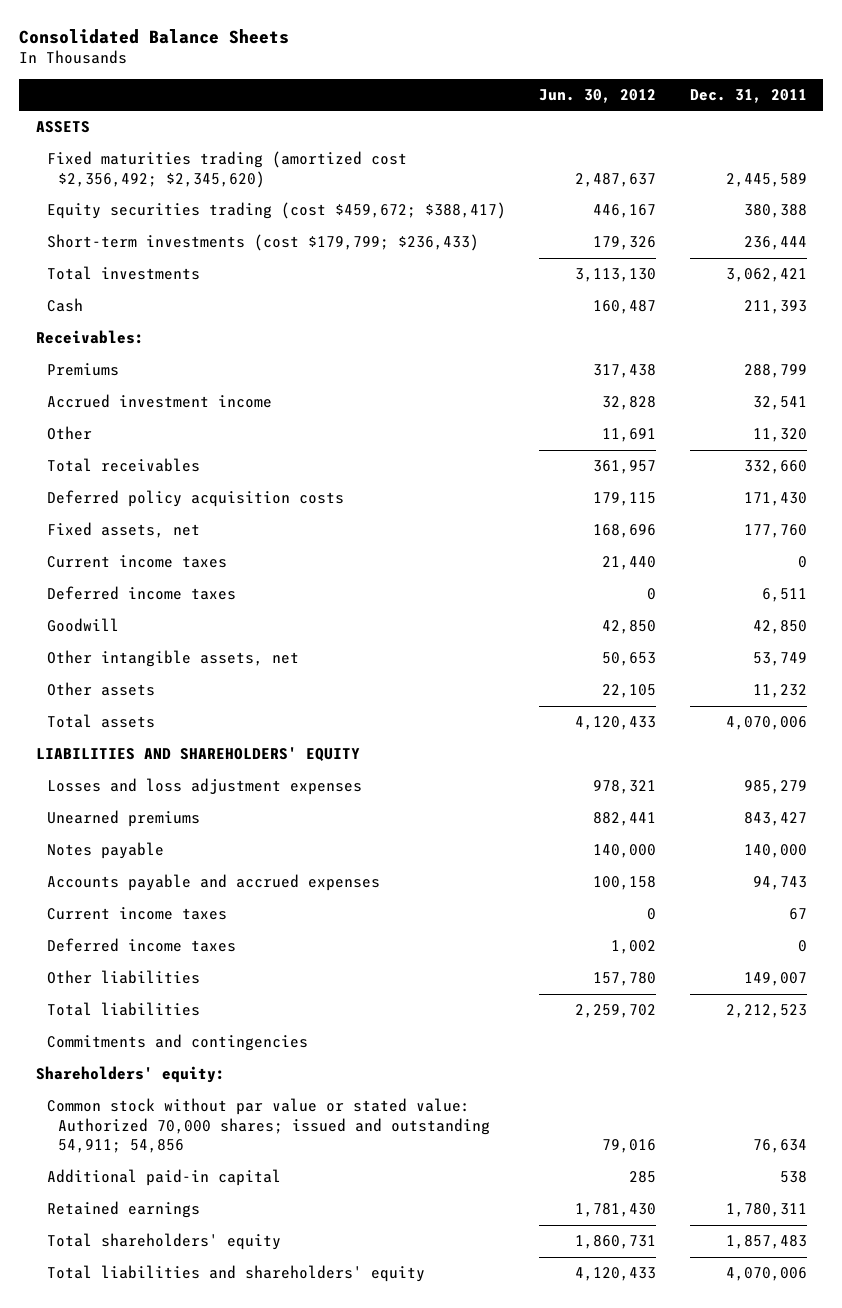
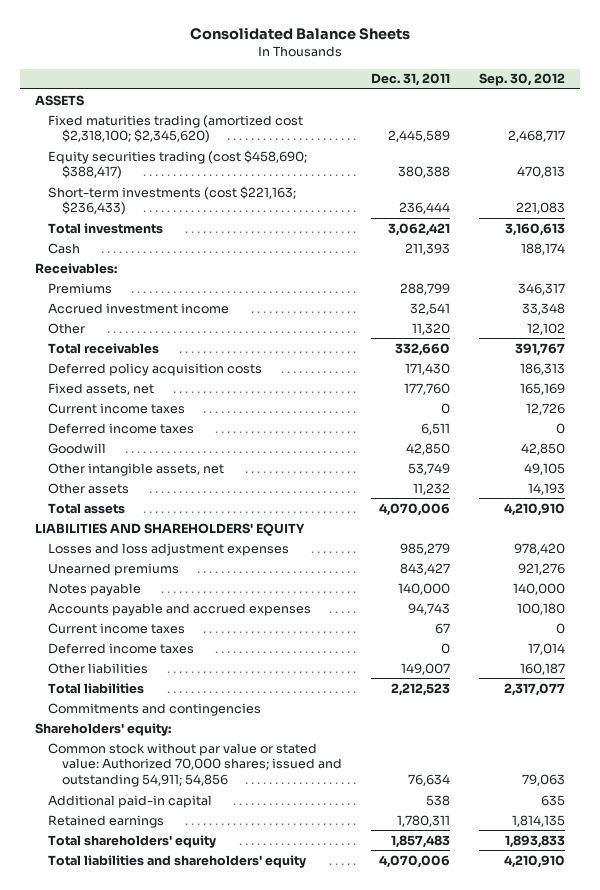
- | Jun. 30, 2012 | Dec. 31, 2011
+ | Dec. 31, 2011 | Sep. 30, 2012
- Fixed maturities trading (amortized cost $2,356,492; $2,345,620) | 2,487,637 | 2,445,589
- Equity securities trading (cost $459,672; $388,417) | 446,167 | 380,388
- Short-term investments (cost $179,799; $236,433) | 179,326 | 236,444
+ Fixed maturities trading (amortized cost $2,318,100; $2,345,620) | 2,445,589 | 2,468,717
+ Equity securities trading (cost $458,690; $388,417) | 380,388 | 470,813
+ Short-term investments (cost $221,163; $236,433) | 236,444 | 221,083

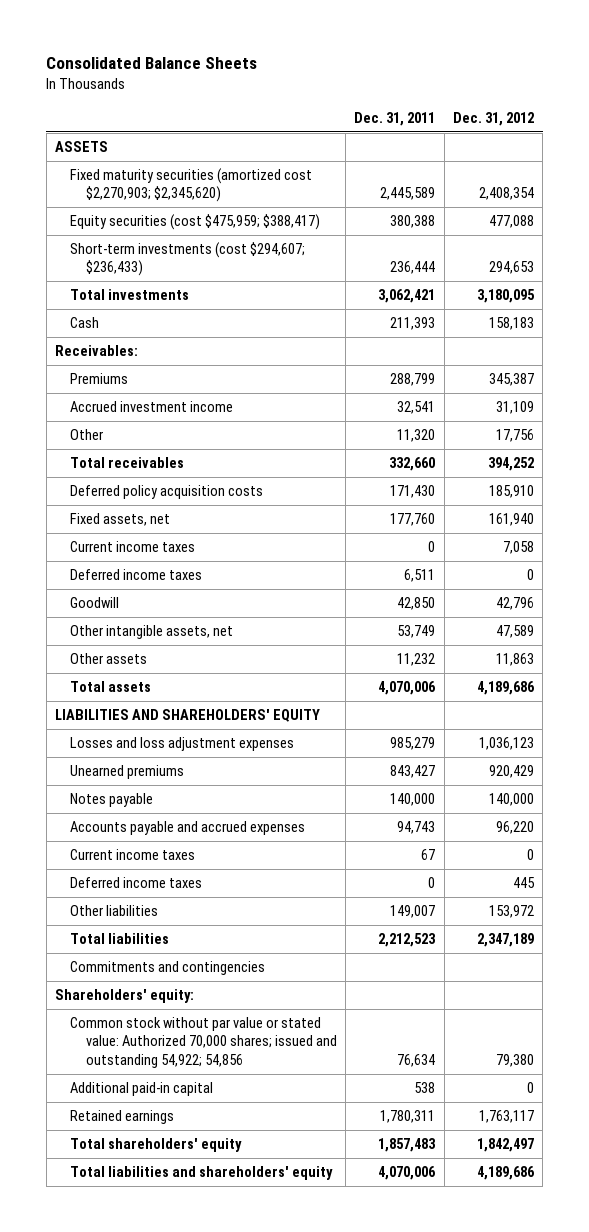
- | Dec. 31, 2011 | Sep. 30, 2012
+ | Dec. 31, 2011 | Dec. 31, 2012
- Fixed maturities trading (amortized cost $2,318,100; $2,345,620) | 2,445,589 | 2,468,717
- Equity securities trading (cost $458,690; $388,417) | 380,388 | 470,813
- Short-term investments (cost $221,163; $236,433) | 236,444 | 221,083
+ Fixed maturity securities (amortized cost $2,270,903; $2,345,620) | 2,445,589 | 2,408,354
+ Equity securities (cost $475,959; $388,417) | 380,388 | 477,088
+ Short-term investments (cost $294,607; $236,433) | 236,444 | 294,653
- Common stock without par value or stated value: Authorized 70,000 shares; issued and outstanding 54,911; 54,856 | 76,634 | 79,063
+ Common stock without par value or stated value: Authorized 70,000 shares; issued and outstanding 54,922; 54,856 | 76,634 | 79,380

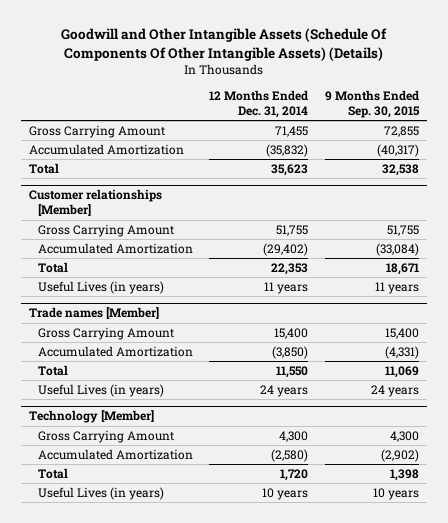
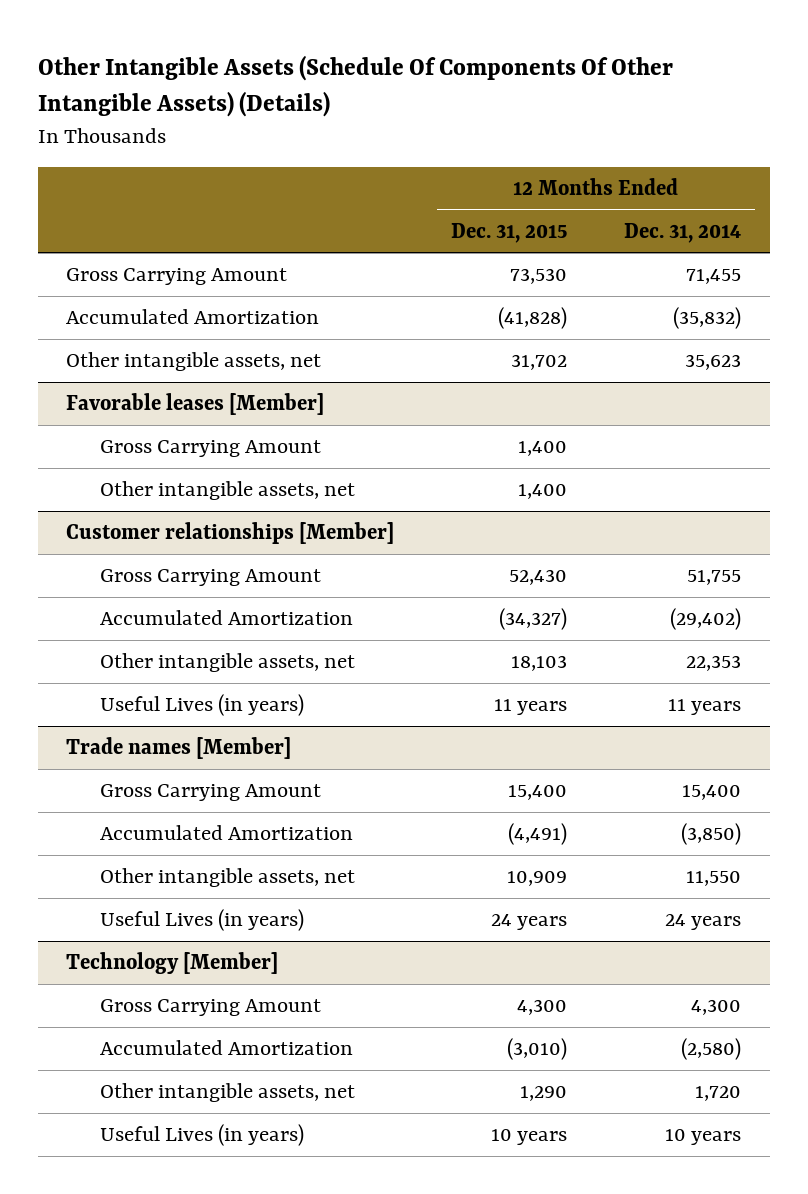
- Goodwill and Other Intangible Assets (Schedule Of Components Of Other Intangible Assets) (Details)
+ Other Intangible Assets (Schedule Of Components Of Other Intangible Assets) (Details)
- | 12 Months Ended Dec. 31, 2014 | 9 Months Ended Sep. 30, 2015
+ | 12 Months Ended Dec. 31, 2015 | 12 Months Ended Dec. 31, 2014
- Total | 35,623 | 32,538
+ Other intangible assets, net | 31,702 | 35,623
+ Favorable leases [Member]
+ Gross Carrying Amount | 1,400 |
+ Other intangible assets, net | 1,400 |
@ Customer relationships [Member]
- Total | 22,353 | 18,671
+ Other intangible assets, net | 18,103 | 22,353
@ Trade names [Member]
- Total | 11,550 | 11,069
+ Other intangible assets, net | 10,909 | 11,550
@ Technology [Member]
- Total | 1,720 | 1,398
+ Other intangible assets, net | 1,290 | 1,720

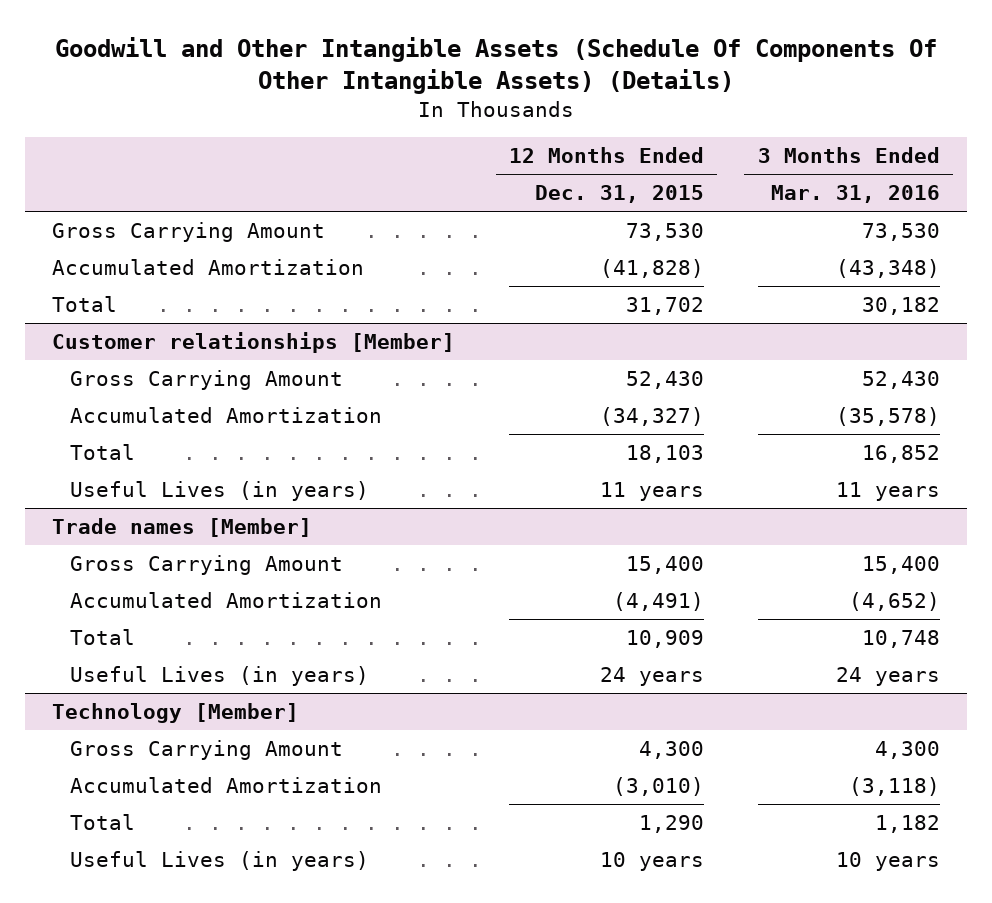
- Other Intangible Assets (Schedule Of Components Of Other Intangible Assets) (Details)
+ Goodwill and Other Intangible Assets (Schedule Of Components Of Other Intangible Assets) (Details)
- | 12 Months Ended Dec. 31, 2015 | 12 Months Ended Dec. 31, 2014
+ | 12 Months Ended Dec. 31, 2015 | 3 Months Ended Mar. 31, 2016
- Other intangible assets, net | 31,702 | 35,623
- Favorable leases [Member]
- Gross Carrying Amount | 1,400 |
- Other intangible assets, net | 1,400 |
+ Total | 31,702 | 30,182
@ Customer relationships [Member]
- Other intangible assets, net | 18,103 | 22,353
+ Total | 18,103 | 16,852
@ Trade names [Member]
- Other intangible assets, net | 10,909 | 11,550
+ Total | 10,909 | 10,748
@ Technology [Member]
- Other intangible assets, net | 1,290 | 1,720
+ Total | 1,290 | 1,182

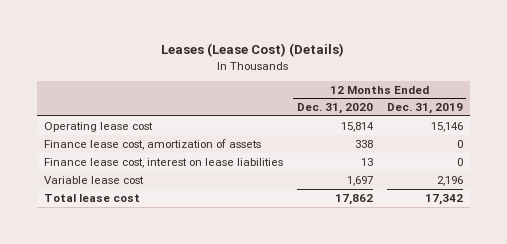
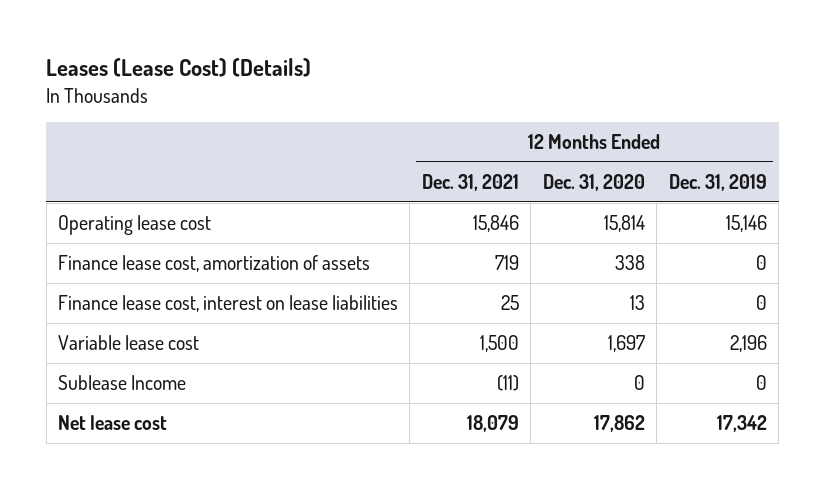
- | 12 Months Ended Dec. 31, 2020 | 12 Months Ended Dec. 31, 2019
+ | 12 Months Ended Dec. 31, 2021 | 12 Months Ended Dec. 31, 2020 | 12 Months Ended Dec. 31, 2019
- Total lease cost | 17,862 | 17,342
+ Sublease Income | (11) | 0 | 0
+ Net lease cost | 18,079 | 17,862 | 17,342

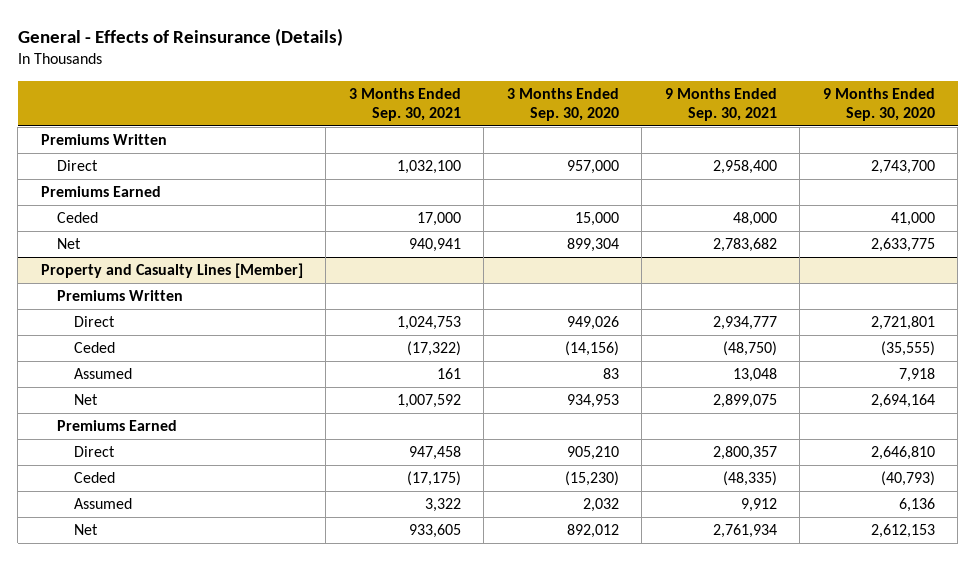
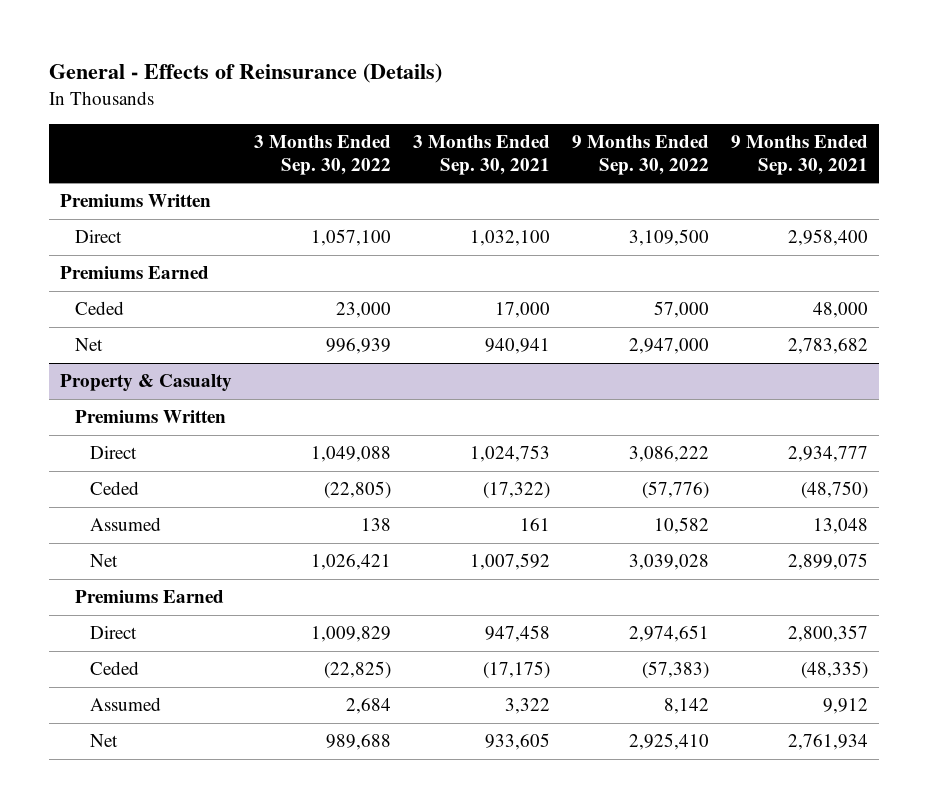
- | 3 Months Ended Sep. 30, 2021 | 3 Months Ended Sep. 30, 2020 | 9 Months Ended Sep. 30, 2021 | 9 Months Ended Sep. 30, 2020
+ | 3 Months Ended Sep. 30, 2022 | 3 Months Ended Sep. 30, 2021 | 9 Months Ended Sep. 30, 2022 | 9 Months Ended Sep. 30, 2021
- Property and Casualty Lines [Member]
+ Property & Casualty

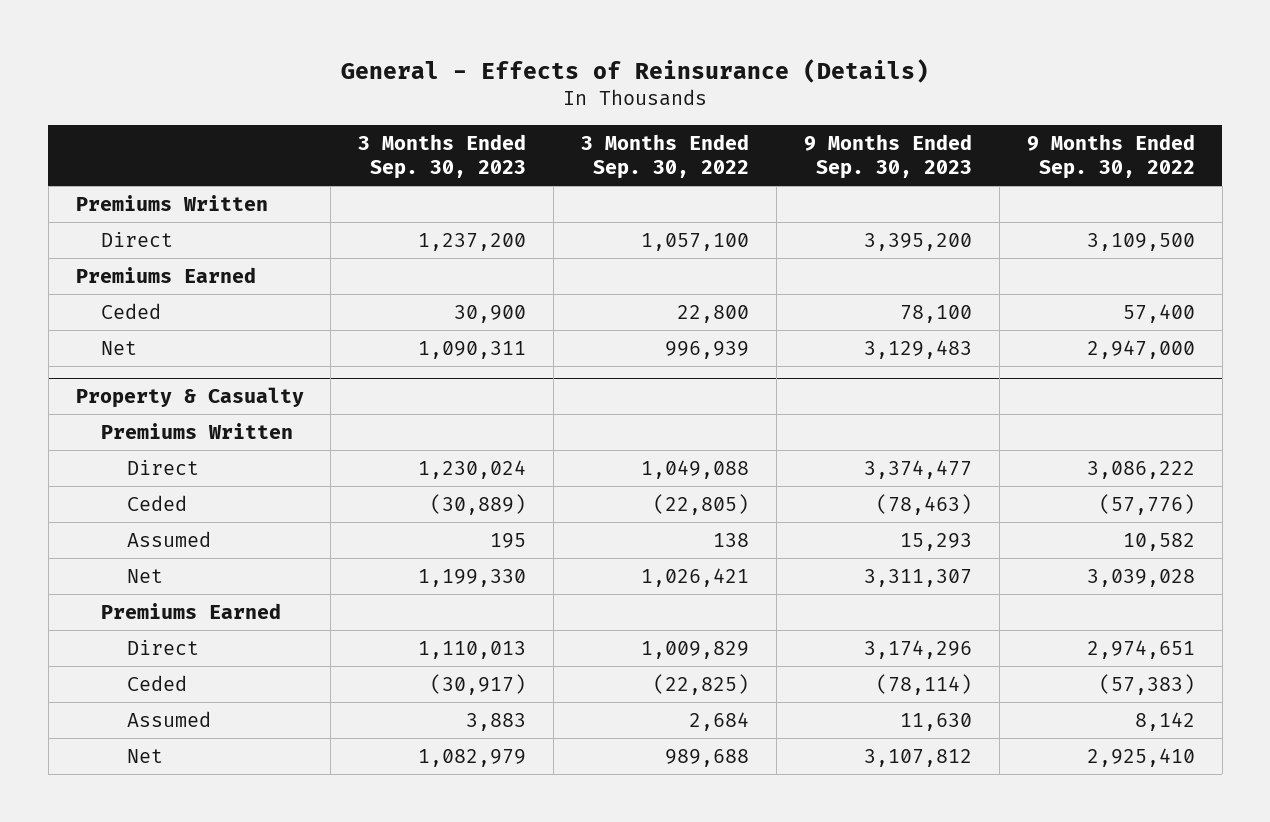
- | 3 Months Ended Sep. 30, 2022 | 3 Months Ended Sep. 30, 2021 | 9 Months Ended Sep. 30, 2022 | 9 Months Ended Sep. 30, 2021
+ | 3 Months Ended Sep. 30, 2023 | 3 Months Ended Sep. 30, 2022 | 9 Months Ended Sep. 30, 2023 | 9 Months Ended Sep. 30, 2022
- Ceded | 23,000 | 17,000 | 57,000 | 48,000
+ Ceded | 30,900 | 22,800 | 78,100 | 57,400

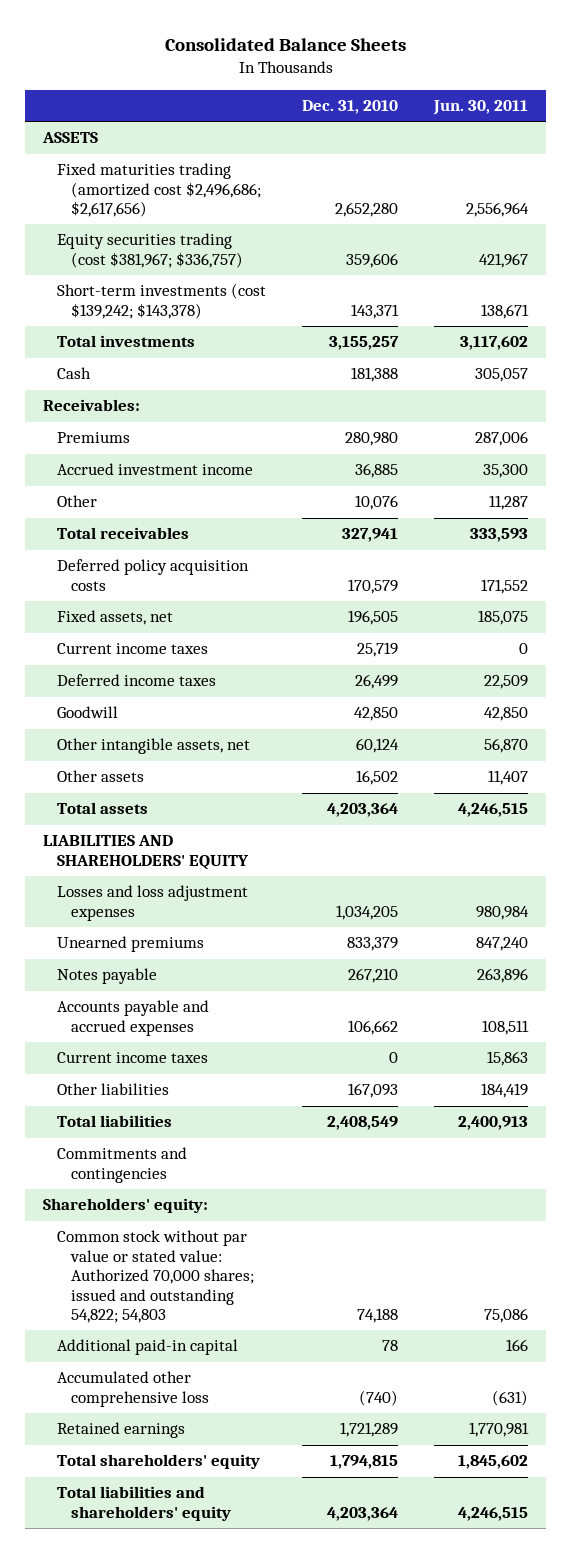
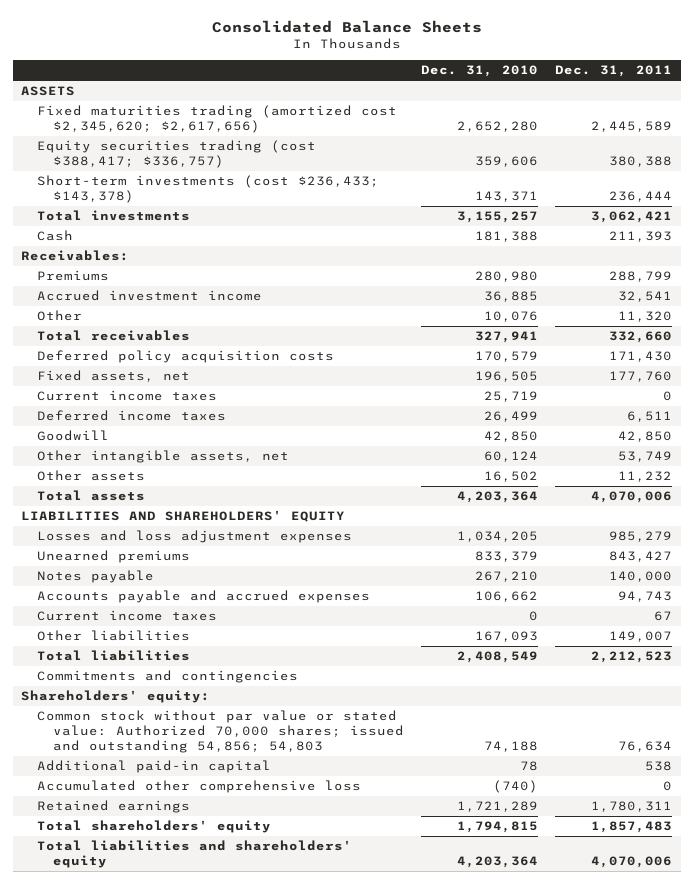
- | Dec. 31, 2010 | Jun. 30, 2011
+ | Dec. 31, 2010 | Dec. 31, 2011
- Fixed maturities trading (amortized cost $2,496,686; $2,617,656) | 2,652,280 | 2,556,964
- Equity securities trading (cost $381,967; $336,757) | 359,606 | 421,967
- Short-term investments (cost $139,242; $143,378) | 143,371 | 138,671
+ Fixed maturities trading (amortized cost $2,345,620; $2,617,656) | 2,652,280 | 2,445,589
+ Equity securities trading (cost $388,417; $336,757) | 359,606 | 380,388
+ Short-term investments (cost $236,433; $143,378) | 143,371 | 236,444
- Common stock without par value or stated value: Authorized 70,000 shares; issued and outstanding 54,822; 54,803 | 74,188 | 75,086
+ Common stock without par value or stated value: Authorized 70,000 shares; issued and outstanding 54,856; 54,803 | 74,188 | 76,634

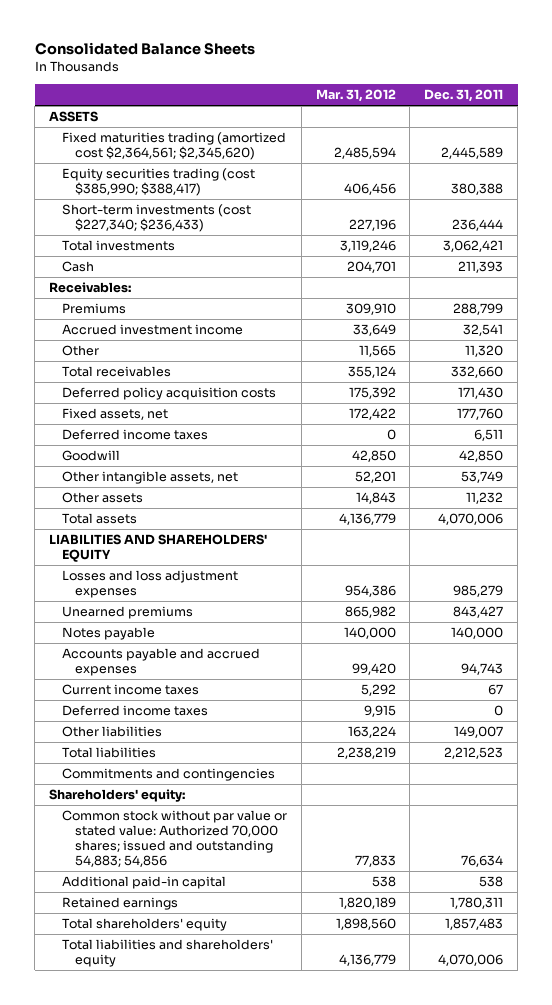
- | Dec. 31, 2010 | Dec. 31, 2011
+ | Mar. 31, 2012 | Dec. 31, 2011
- Fixed maturities trading (amortized cost $2,345,620; $2,617,656) | 2,652,280 | 2,445,589
- Equity securities trading (cost $388,417; $336,757) | 359,606 | 380,388
- Short-term investments (cost $236,433; $143,378) | 143,371 | 236,444
+ Fixed maturities trading (amortized cost $2,364,561; $2,345,620) | 2,485,594 | 2,445,589
+ Equity securities trading (cost $385,990; $388,417) | 406,456 | 380,388
+ Short-term investments (cost $227,340; $236,433) | 227,196 | 236,444
- Current income taxes | 25,719 | 0
+ Deferred income taxes | 9,915 | 0
- Common stock without par value or stated value: Authorized 70,000 shares; issued and outstanding 54,856; 54,803 | 74,188 | 76,634
+ Common stock without par value or stated value: Authorized 70,000 shares; issued and outstanding 54,883; 54,856 | 77,833 | 76,634
- Accumulated other comprehensive loss | (740) | 0

